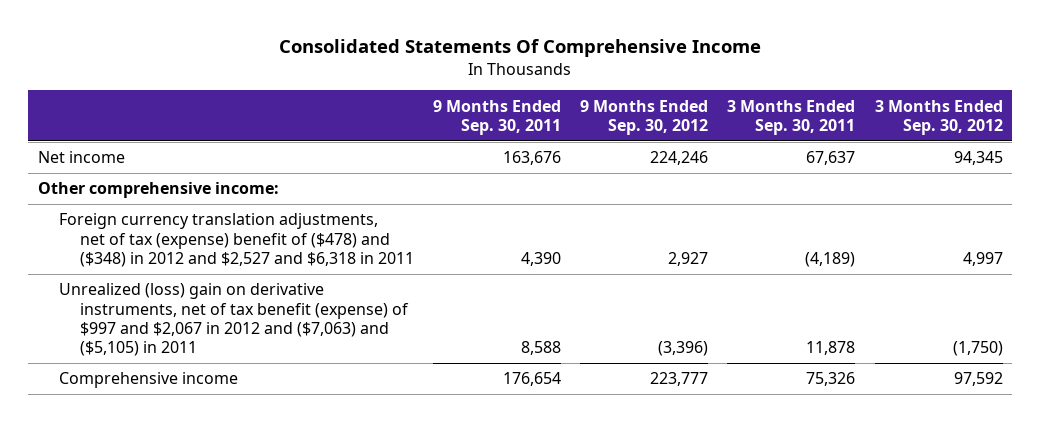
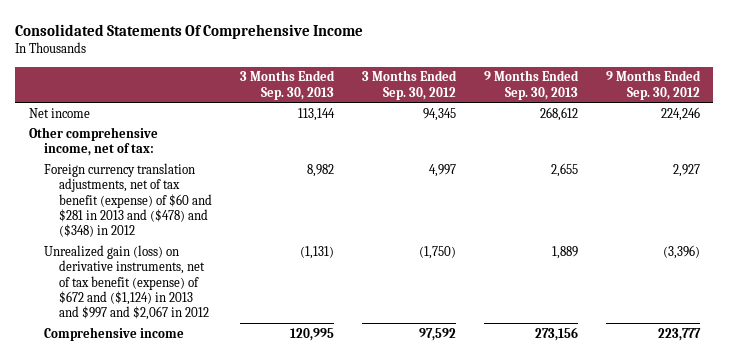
- | 9 Months Ended Sep. 30, 2011 | 9 Months Ended Sep. 30, 2012 | 3 Months Ended Sep. 30, 2011 | 3 Months Ended Sep. 30, 2012
+ | 3 Months Ended Sep. 30, 2013 | 3 Months Ended Sep. 30, 2012 | 9 Months Ended Sep. 30, 2013 | 9 Months Ended Sep. 30, 2012
- Other comprehensive income:
- Foreign currency translation adjustments, net of tax (expense) benefit of ($478) and ($348) in 2012 and $2,527 and $6,318 in 2011 | 4,390 | 2,927 | (4,189) | 4,997
- Unrealized (loss) gain on derivative instruments, net of tax benefit (expense) of $997 and $2,067 in 2012 and ($7,063) and ($5,105) in 2011 | 8,588 | (3,396) | 11,878 | (1,750)
+ Other comprehensive income, net of tax:
+ Foreign currency translation adjustments, net of tax benefit (expense) of $60 and $281 in 2013 and ($478) and ($348) in 2012 | 8,982 | 4,997 | 2,655 | 2,927
+ Unrealized gain (loss) on derivative instruments, net of tax benefit (expense) of $672 and ($1,124) in 2013 and $997 and $2,067 in 2012 | (1,131) | (1,750) | 1,889 | (3,396)

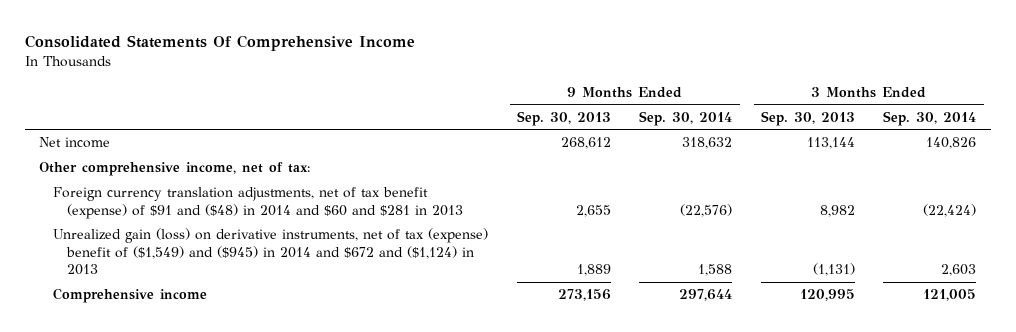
- | 3 Months Ended Sep. 30, 2013 | 3 Months Ended Sep. 30, 2012 | 9 Months Ended Sep. 30, 2013 | 9 Months Ended Sep. 30, 2012
+ | 9 Months Ended Sep. 30, 2013 | 9 Months Ended Sep. 30, 2014 | 3 Months Ended Sep. 30, 2013 | 3 Months Ended Sep. 30, 2014
- Foreign currency translation adjustments, net of tax benefit (expense) of $60 and $281 in 2013 and ($478) and ($348) in 2012 | 8,982 | 4,997 | 2,655 | 2,927
- Unrealized gain (loss) on derivative instruments, net of tax benefit (expense) of $672 and ($1,124) in 2013 and $997 and $2,067 in 2012 | (1,131) | (1,750) | 1,889 | (3,396)
+ Foreign currency translation adjustments, net of tax benefit (expense) of $91 and ($48) in 2014 and $60 and $281 in 2013 | 2,655 | (22,576) | 8,982 | (22,424)
+ Unrealized gain (loss) on derivative instruments, net of tax (expense) benefit of ($1,549) and ($945) in 2014 and $672 and ($1,124) in 2013 | 1,889 | 1,588 | (1,131) | 2,603

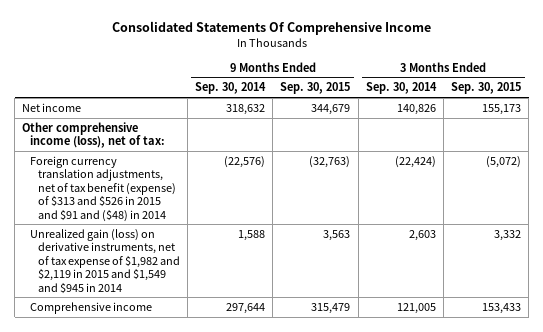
- | 9 Months Ended Sep. 30, 2013 | 9 Months Ended Sep. 30, 2014 | 3 Months Ended Sep. 30, 2013 | 3 Months Ended Sep. 30, 2014
+ | 9 Months Ended Sep. 30, 2014 | 9 Months Ended Sep. 30, 2015 | 3 Months Ended Sep. 30, 2014 | 3 Months Ended Sep. 30, 2015
- Other comprehensive income, net of tax:
- Foreign currency translation adjustments, net of tax benefit (expense) of $91 and ($48) in 2014 and $60 and $281 in 2013 | 2,655 | (22,576) | 8,982 | (22,424)
- Unrealized gain (loss) on derivative instruments, net of tax (expense) benefit of ($1,549) and ($945) in 2014 and $672 and ($1,124) in 2013 | 1,889 | 1,588 | (1,131) | 2,603
+ Other comprehensive income (loss), net of tax:
+ Foreign currency translation adjustments, net of tax benefit (expense) of $313 and $526 in 2015 and $91 and ($48) in 2014 | (22,576) | (32,763) | (22,424) | (5,072)
+ Unrealized gain (loss) on derivative instruments, net of tax expense of $1,982 and $2,119 in 2015 and $1,549 and $945 in 2014 | 1,588 | 3,563 | 2,603 | 3,332

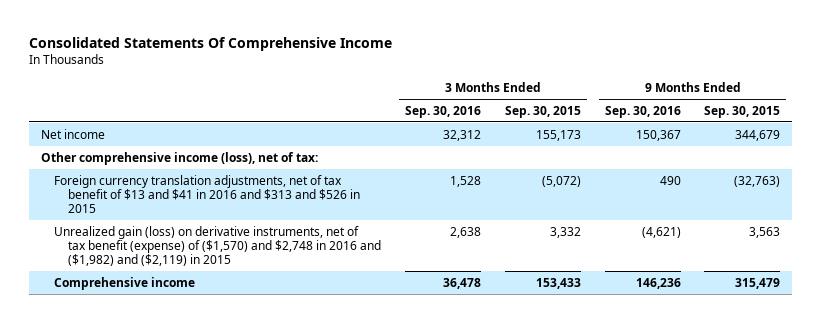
- | 9 Months Ended Sep. 30, 2014 | 9 Months Ended Sep. 30, 2015 | 3 Months Ended Sep. 30, 2014 | 3 Months Ended Sep. 30, 2015
+ | 3 Months Ended Sep. 30, 2016 | 3 Months Ended Sep. 30, 2015 | 9 Months Ended Sep. 30, 2016 | 9 Months Ended Sep. 30, 2015
- Foreign currency translation adjustments, net of tax benefit (expense) of $313 and $526 in 2015 and $91 and ($48) in 2014 | (22,576) | (32,763) | (22,424) | (5,072)
- Unrealized gain (loss) on derivative instruments, net of tax expense of $1,982 and $2,119 in 2015 and $1,549 and $945 in 2014 | 1,588 | 3,563 | 2,603 | 3,332
+ Foreign currency translation adjustments, net of tax benefit of $13 and $41 in 2016 and $313 and $526 in 2015 | 1,528 | (5,072) | 490 | (32,763)
+ Unrealized gain (loss) on derivative instruments, net of tax benefit (expense) of ($1,570) and $2,748 in 2016 and ($1,982) and ($2,119) in 2015 | 2,638 | 3,332 | (4,621) | 3,563

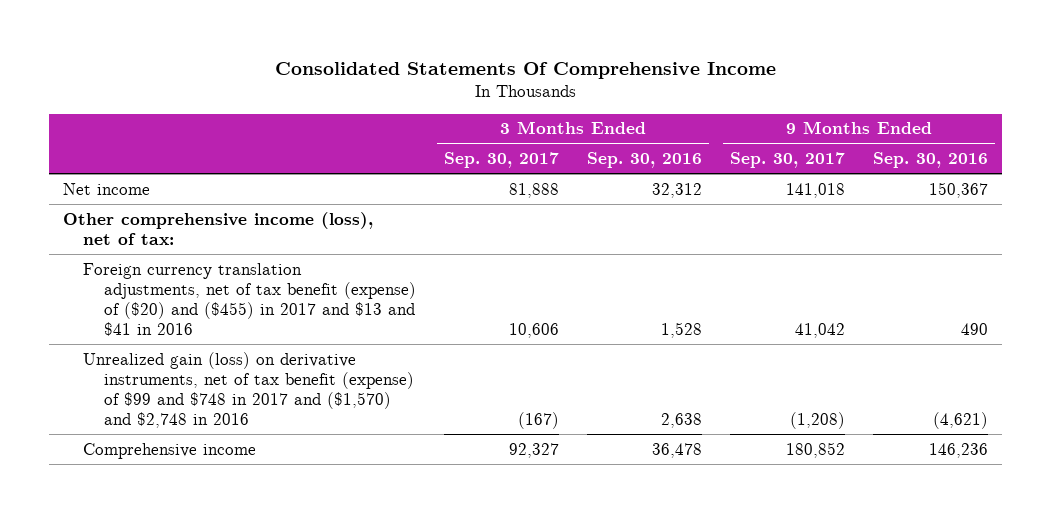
- | 3 Months Ended Sep. 30, 2016 | 3 Months Ended Sep. 30, 2015 | 9 Months Ended Sep. 30, 2016 | 9 Months Ended Sep. 30, 2015
+ | 3 Months Ended Sep. 30, 2017 | 3 Months Ended Sep. 30, 2016 | 9 Months Ended Sep. 30, 2017 | 9 Months Ended Sep. 30, 2016
- Foreign currency translation adjustments, net of tax benefit of $13 and $41 in 2016 and $313 and $526 in 2015 | 1,528 | (5,072) | 490 | (32,763)
- Unrealized gain (loss) on derivative instruments, net of tax benefit (expense) of ($1,570) and $2,748 in 2016 and ($1,982) and ($2,119) in 2015 | 2,638 | 3,332 | (4,621) | 3,563
+ Foreign currency translation adjustments, net of tax benefit (expense) of ($20) and ($455) in 2017 and $13 and $41 in 2016 | 10,606 | 1,528 | 41,042 | 490
+ Unrealized gain (loss) on derivative instruments, net of tax benefit (expense) of $99 and $748 in 2017 and ($1,570) and $2,748 in 2016 | (167) | 2,638 | (1,208) | (4,621)

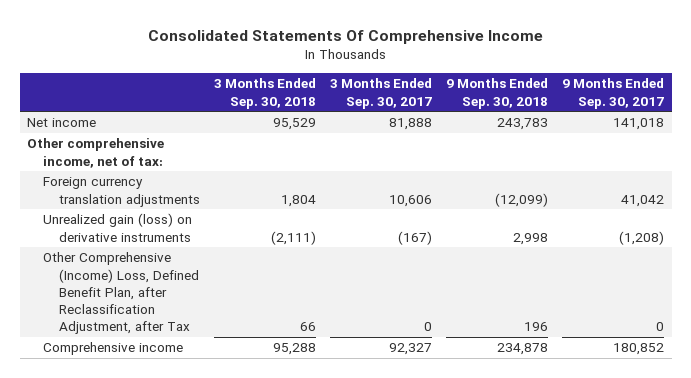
- | 3 Months Ended Sep. 30, 2017 | 3 Months Ended Sep. 30, 2016 | 9 Months Ended Sep. 30, 2017 | 9 Months Ended Sep. 30, 2016
+ | 3 Months Ended Sep. 30, 2018 | 3 Months Ended Sep. 30, 2017 | 9 Months Ended Sep. 30, 2018 | 9 Months Ended Sep. 30, 2017
- Other comprehensive income (loss), net of tax:
- Foreign currency translation adjustments, net of tax benefit (expense) of ($20) and ($455) in 2017 and $13 and $41 in 2016 | 10,606 | 1,528 | 41,042 | 490
- Unrealized gain (loss) on derivative instruments, net of tax benefit (expense) of $99 and $748 in 2017 and ($1,570) and $2,748 in 2016 | (167) | 2,638 | (1,208) | (4,621)
+ Other comprehensive income, net of tax:
+ Foreign currency translation adjustments | 1,804 | 10,606 | (12,099) | 41,042
+ Unrealized gain (loss) on derivative instruments | (2,111) | (167) | 2,998 | (1,208)
+ Other Comprehensive (Income) Loss, Defined Benefit Plan, after Reclassification Adjustment, after Tax | 66 | 0 | 196 | 0

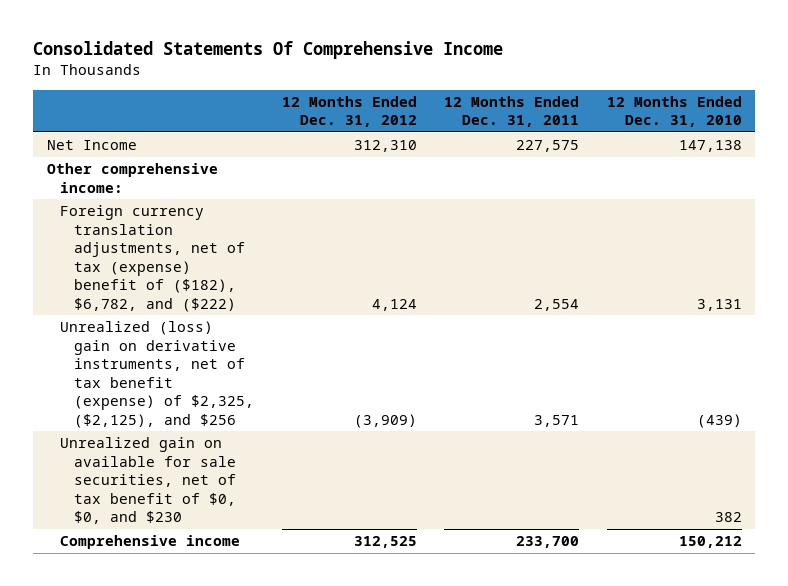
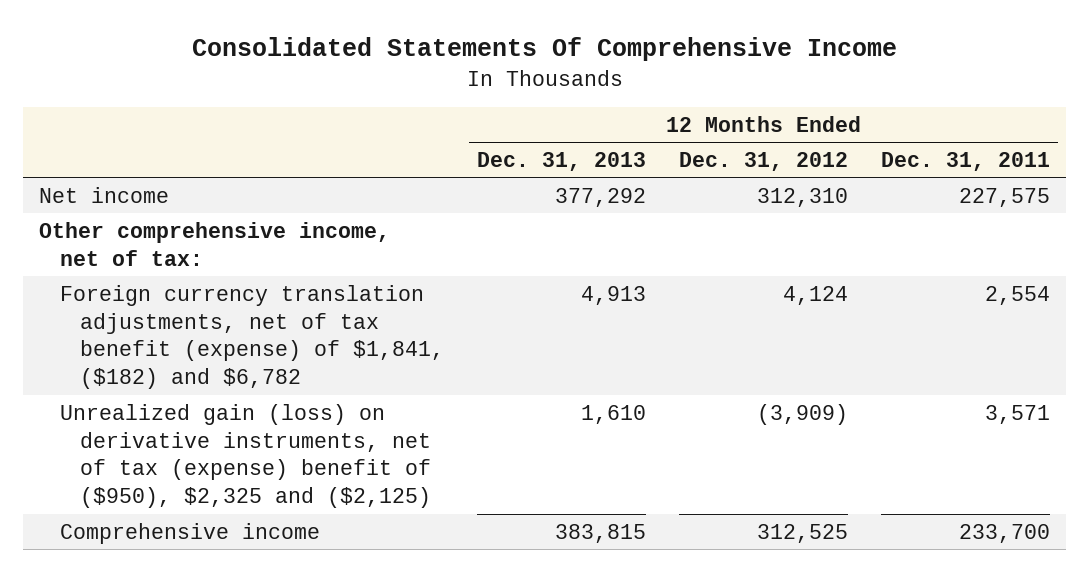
- | 12 Months Ended Dec. 31, 2012 | 12 Months Ended Dec. 31, 2011 | 12 Months Ended Dec. 31, 2010
+ | 12 Months Ended Dec. 31, 2013 | 12 Months Ended Dec. 31, 2012 | 12 Months Ended Dec. 31, 2011
- Net Income | 312,310 | 227,575 | 147,138
- Other comprehensive income:
- Foreign currency translation adjustments, net of tax (expense) benefit of ($182), $6,782, and ($222) | 4,124 | 2,554 | 3,131
- Unrealized (loss) gain on derivative instruments, net of tax benefit (expense) of $2,325, ($2,125), and $256 | (3,909) | 3,571 | (439)
- Unrealized gain on available for sale securities, net of tax benefit of $0, $0, and $230 | | | 382
+ Net income | 377,292 | 312,310 | 227,575
+ Other comprehensive income, net of tax:
+ Foreign currency translation adjustments, net of tax benefit (expense) of $1,841, ($182) and $6,782 | 4,913 | 4,124 | 2,554
+ Unrealized gain (loss) on derivative instruments, net of tax (expense) benefit of ($950), $2,325 and ($2,125) | 1,610 | (3,909) | 3,571

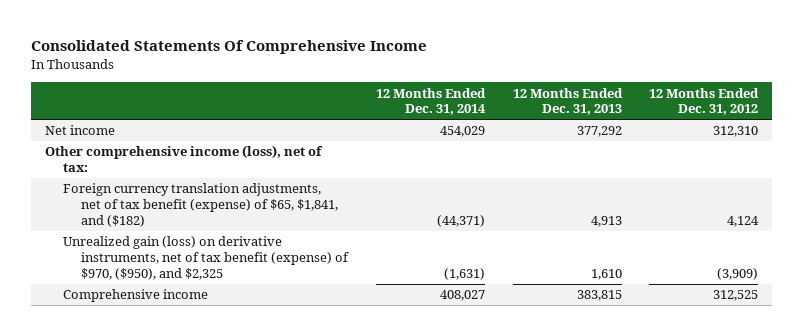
- | 12 Months Ended Dec. 31, 2013 | 12 Months Ended Dec. 31, 2012 | 12 Months Ended Dec. 31, 2011
+ | 12 Months Ended Dec. 31, 2014 | 12 Months Ended Dec. 31, 2013 | 12 Months Ended Dec. 31, 2012
- Other comprehensive income, net of tax:
- Foreign currency translation adjustments, net of tax benefit (expense) of $1,841, ($182) and $6,782 | 4,913 | 4,124 | 2,554
- Unrealized gain (loss) on derivative instruments, net of tax (expense) benefit of ($950), $2,325 and ($2,125) | 1,610 | (3,909) | 3,571
+ Other comprehensive income (loss), net of tax:
+ Foreign currency translation adjustments, net of tax benefit (expense) of $65, $1,841, and ($182) | (44,371) | 4,913 | 4,124
+ Unrealized gain (loss) on derivative instruments, net of tax benefit (expense) of $970, ($950), and $2,325 | (1,631) | 1,610 | (3,909)

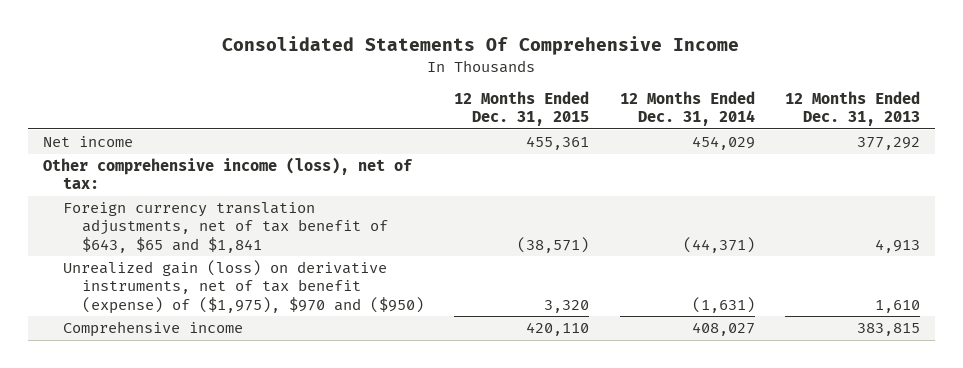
- | 12 Months Ended Dec. 31, 2014 | 12 Months Ended Dec. 31, 2013 | 12 Months Ended Dec. 31, 2012
+ | 12 Months Ended Dec. 31, 2015 | 12 Months Ended Dec. 31, 2014 | 12 Months Ended Dec. 31, 2013
- Foreign currency translation adjustments, net of tax benefit (expense) of $65, $1,841, and ($182) | (44,371) | 4,913 | 4,124
- Unrealized gain (loss) on derivative instruments, net of tax benefit (expense) of $970, ($950), and $2,325 | (1,631) | 1,610 | (3,909)
+ Foreign currency translation adjustments, net of tax benefit of $643, $65 and $1,841 | (38,571) | (44,371) | 4,913
+ Unrealized gain (loss) on derivative instruments, net of tax benefit (expense) of ($1,975), $970 and ($950) | 3,320 | (1,631) | 1,610

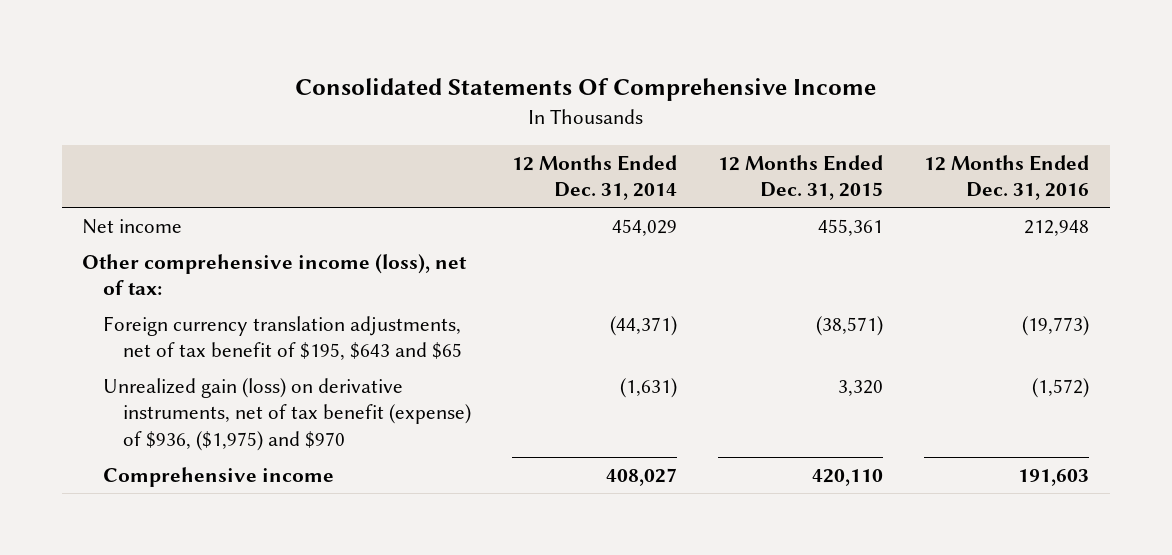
- | 12 Months Ended Dec. 31, 2015 | 12 Months Ended Dec. 31, 2014 | 12 Months Ended Dec. 31, 2013
+ | 12 Months Ended Dec. 31, 2014 | 12 Months Ended Dec. 31, 2015 | 12 Months Ended Dec. 31, 2016
- Foreign currency translation adjustments, net of tax benefit of $643, $65 and $1,841 | (38,571) | (44,371) | 4,913
- Unrealized gain (loss) on derivative instruments, net of tax benefit (expense) of ($1,975), $970 and ($950) | 3,320 | (1,631) | 1,610
+ Foreign currency translation adjustments, net of tax benefit of $195, $643 and $65 | (44,371) | (38,571) | (19,773)
+ Unrealized gain (loss) on derivative instruments, net of tax benefit (expense) of $936, ($1,975) and $970 | (1,631) | 3,320 | (1,572)

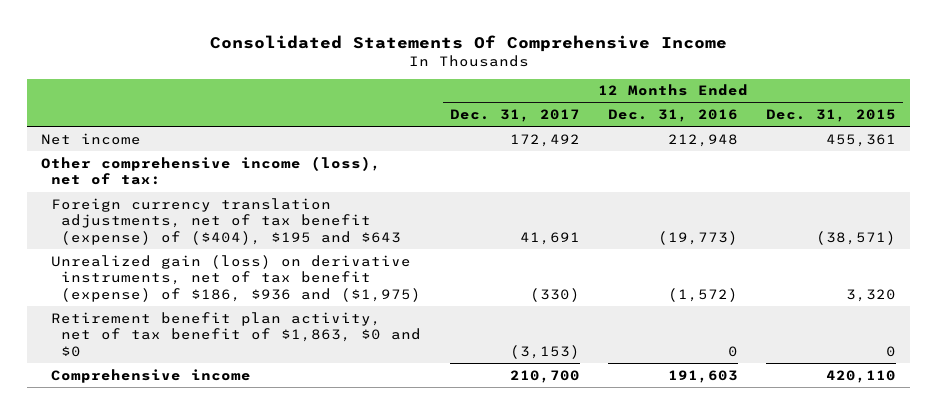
- | 12 Months Ended Dec. 31, 2014 | 12 Months Ended Dec. 31, 2015 | 12 Months Ended Dec. 31, 2016
+ | 12 Months Ended Dec. 31, 2017 | 12 Months Ended Dec. 31, 2016 | 12 Months Ended Dec. 31, 2015
- Foreign currency translation adjustments, net of tax benefit of $195, $643 and $65 | (44,371) | (38,571) | (19,773)
- Unrealized gain (loss) on derivative instruments, net of tax benefit (expense) of $936, ($1,975) and $970 | (1,631) | 3,320 | (1,572)
+ Foreign currency translation adjustments, net of tax benefit (expense) of ($404), $195 and $643 | 41,691 | (19,773) | (38,571)
+ Unrealized gain (loss) on derivative instruments, net of tax benefit (expense) of $186, $936 and ($1,975) | (330) | (1,572) | 3,320
+ Retirement benefit plan activity, net of tax benefit of $1,863, $0 and $0 | (3,153) | 0 | 0

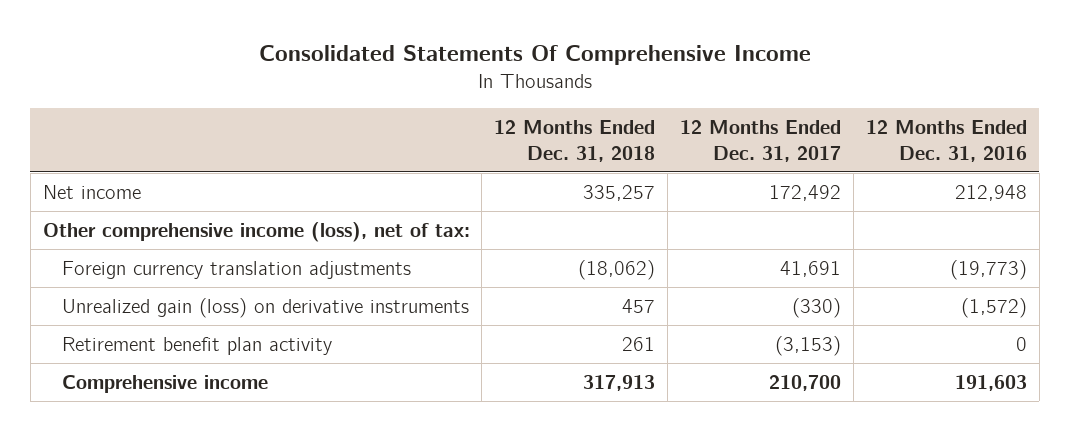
- | 12 Months Ended Dec. 31, 2017 | 12 Months Ended Dec. 31, 2016 | 12 Months Ended Dec. 31, 2015
+ | 12 Months Ended Dec. 31, 2018 | 12 Months Ended Dec. 31, 2017 | 12 Months Ended Dec. 31, 2016
- Foreign currency translation adjustments, net of tax benefit (expense) of ($404), $195 and $643 | 41,691 | (19,773) | (38,571)
- Unrealized gain (loss) on derivative instruments, net of tax benefit (expense) of $186, $936 and ($1,975) | (330) | (1,572) | 3,320
- Retirement benefit plan activity, net of tax benefit of $1,863, $0 and $0 | (3,153) | 0 | 0
+ Foreign currency translation adjustments | (18,062) | 41,691 | (19,773)
+ Unrealized gain (loss) on derivative instruments | 457 | (330) | (1,572)
+ Retirement benefit plan activity | 261 | (3,153) | 0

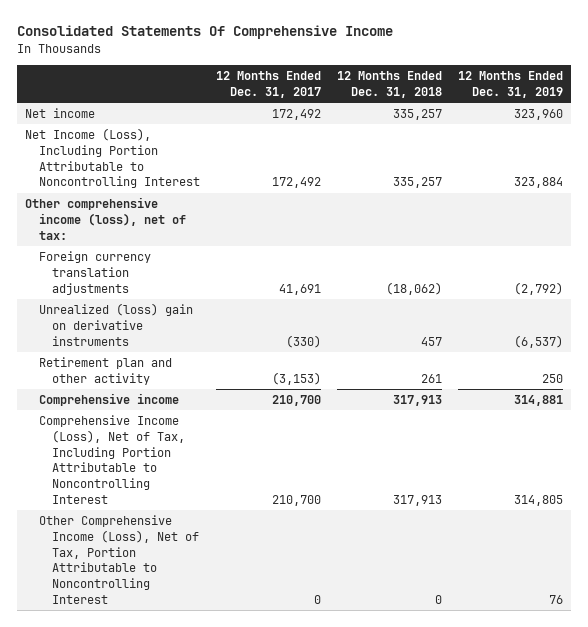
- | 12 Months Ended Dec. 31, 2018 | 12 Months Ended Dec. 31, 2017 | 12 Months Ended Dec. 31, 2016
+ | 12 Months Ended Dec. 31, 2017 | 12 Months Ended Dec. 31, 2018 | 12 Months Ended Dec. 31, 2019
+ Net Income (Loss), Including Portion Attributable to Noncontrolling Interest | 172,492 | 335,257 | 323,884
- Unrealized gain (loss) on derivative instruments | 457 | (330) | (1,572)
- Retirement benefit plan activity | 261 | (3,153) | 0
+ Unrealized (loss) gain on derivative instruments | (330) | 457 | (6,537)
+ Retirement plan and other activity | (3,153) | 261 | 250
+ Comprehensive Income (Loss), Net of Tax, Including Portion Attributable to Noncontrolling Interest | 210,700 | 317,913 | 314,805
+ Other Comprehensive Income (Loss), Net of Tax, Portion Attributable to Noncontrolling Interest | 0 | 0 | 76

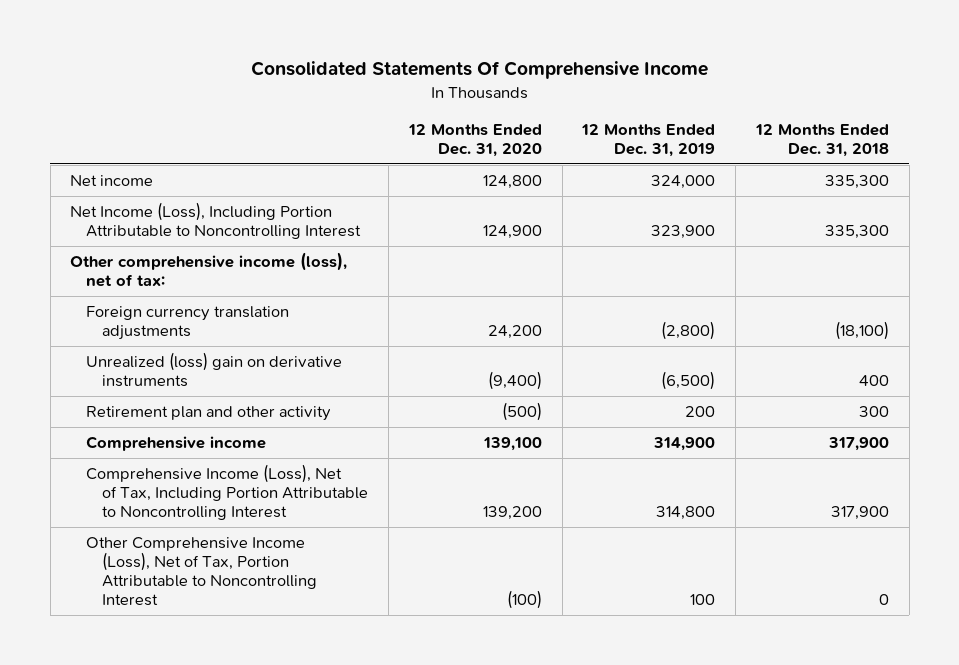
- | 12 Months Ended Dec. 31, 2017 | 12 Months Ended Dec. 31, 2018 | 12 Months Ended Dec. 31, 2019
+ | 12 Months Ended Dec. 31, 2020 | 12 Months Ended Dec. 31, 2019 | 12 Months Ended Dec. 31, 2018
- Net income | 172,492 | 335,257 | 323,960
- Net Income (Loss), Including Portion Attributable to Noncontrolling Interest | 172,492 | 335,257 | 323,884
+ Net income | 124,800 | 324,000 | 335,300
+ Net Income (Loss), Including Portion Attributable to Noncontrolling Interest | 124,900 | 323,900 | 335,300
- Foreign currency translation adjustments | 41,691 | (18,062) | (2,792)
- Unrealized (loss) gain on derivative instruments | (330) | 457 | (6,537)
- Retirement plan and other activity | (3,153) | 261 | 250
- Comprehensive income | 210,700 | 317,913 | 314,881
- Comprehensive Income (Loss), Net of Tax, Including Portion Attributable to Noncontrolling Interest | 210,700 | 317,913 | 314,805
- Other Comprehensive Income (Loss), Net of Tax, Portion Attributable to Noncontrolling Interest | 0 | 0 | 76
+ Foreign currency translation adjustments | 24,200 | (2,800) | (18,100)
+ Unrealized (loss) gain on derivative instruments | (9,400) | (6,500) | 400
+ Retirement plan and other activity | (500) | 200 | 300
+ Comprehensive income | 139,100 | 314,900 | 317,900
+ Comprehensive Income (Loss), Net of Tax, Including Portion Attributable to Noncontrolling Interest | 139,200 | 314,800 | 317,900
+ Other Comprehensive Income (Loss), Net of Tax, Portion Attributable to Noncontrolling Interest | (100) | 100 | 0

